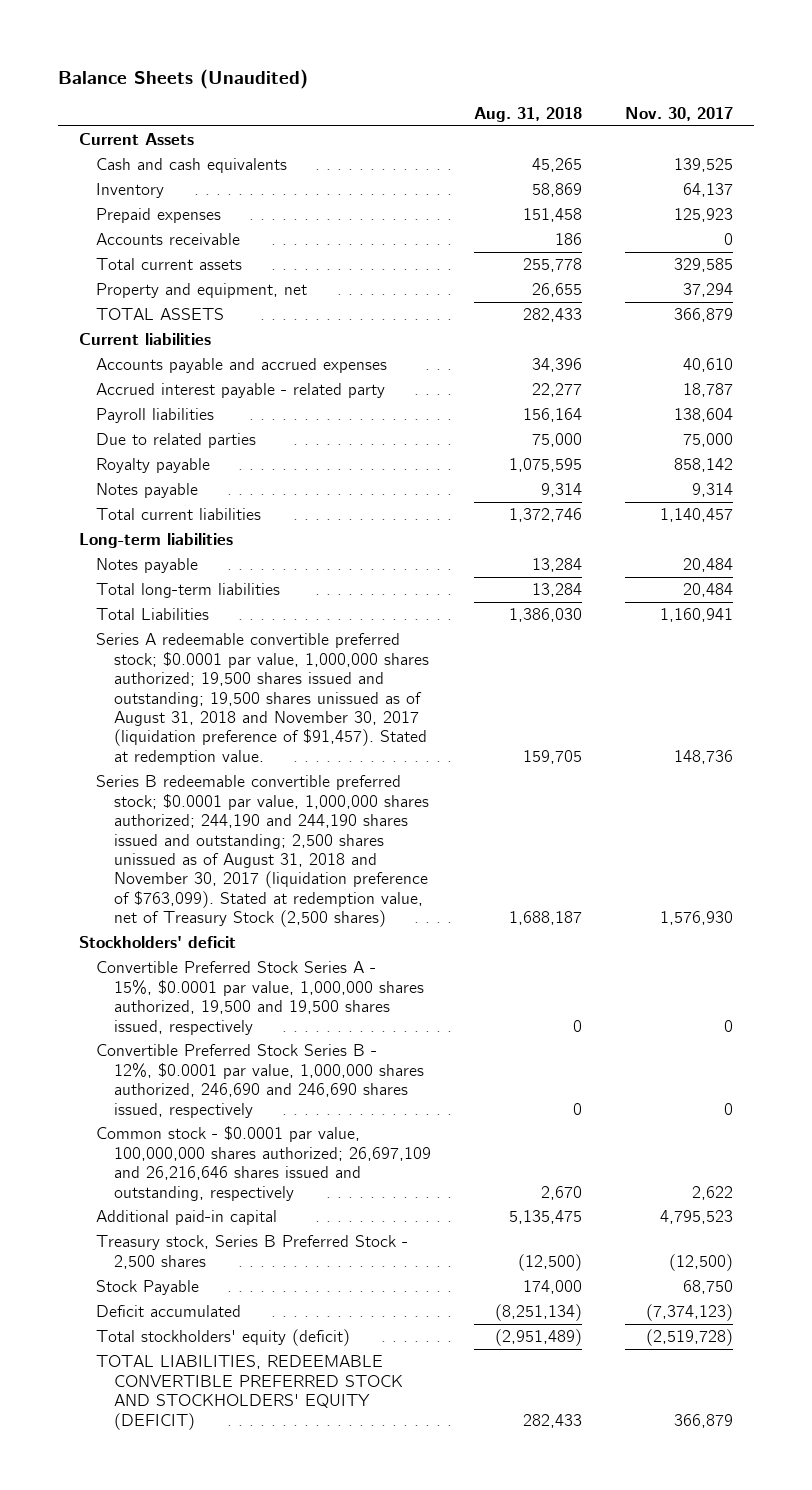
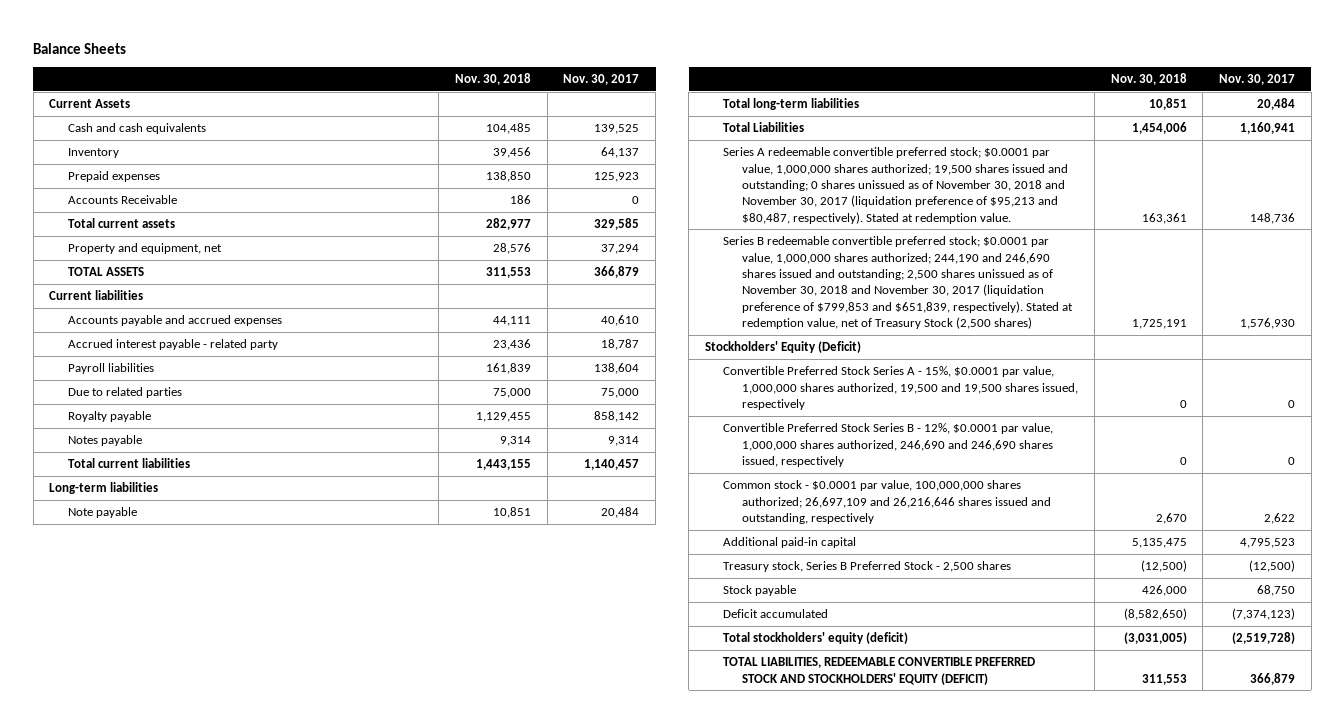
- Balance Sheets (Unaudited)
+ Balance Sheets
- | Aug. 31, 2018 | Nov. 30, 2017
+ | Nov. 30, 2018 | Nov. 30, 2017
- Accounts receivable | 186 | 0
+ Accounts Receivable | 186 | 0
- Notes payable | 13,284 | 20,484
+ Note payable | 10,851 | 20,484
- Series A redeemable convertible preferred stock; $0.0001 par value, 1,000,000 shares authorized; 19,500 shares issued and outstanding; 19,500 shares unissued as of August 31, 2018 and November 30, 2017 (liquidation preference of $91,457). Stated at redemption value. | 159,705 | 148,736
- Series B redeemable convertible preferred stock; $0.0001 par value, 1,000,000 shares authorized; 244,190 and 244,190 shares issued and outstanding; 2,500 shares unissued as of August 31, 2018 and November 30, 2017 (liquidation preference of $763,099). Stated at redemption value, net of Treasury Stock (2,500 shares) | 1,688,187 | 1,576,930
- Stockholders' deficit
+ Series A redeemable convertible preferred stock; $0.0001 par value, 1,000,000 shares authorized; 19,500 shares issued and outstanding; 0 shares unissued as of November 30, 2018 and November 30, 2017 (liquidation preference of $95,213 and $80,487, respectively). Stated at redemption value. | 163,361 | 148,736
+ Series B redeemable convertible preferred stock; $0.0001 par value, 1,000,000 shares authorized; 244,190 and 246,690 shares issued and outstanding; 2,500 shares unissued as of November 30, 2018 and November 30, 2017 (liquidation preference of $799,853 and $651,839, respectively). Stated at redemption value, net of Treasury Stock (2,500 shares) | 1,725,191 | 1,576,930
+ Stockholders' Equity (Deficit)
- Stock Payable | 174,000 | 68,750
+ Stock payable | 426,000 | 68,750

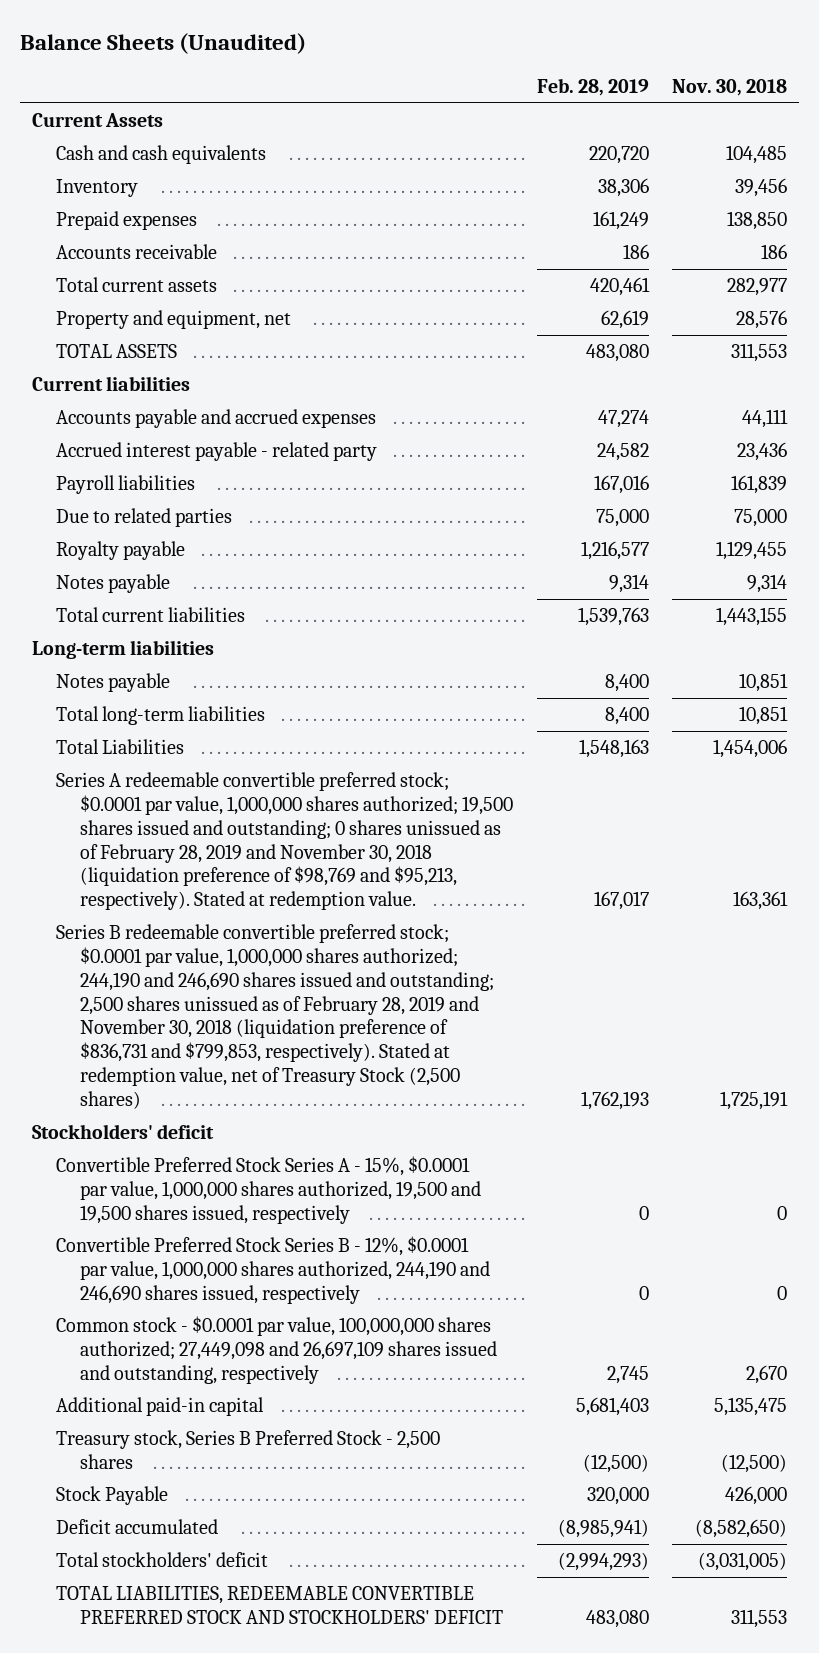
- Balance Sheets
+ Balance Sheets (Unaudited)
- | Nov. 30, 2018 | Nov. 30, 2017
+ | Feb. 28, 2019 | Nov. 30, 2018
- Accounts Receivable | 186 | 0
+ Accounts receivable | 186 | 186
- Note payable | 10,851 | 20,484
+ Notes payable | 8,400 | 10,851
- Series A redeemable convertible preferred stock; $0.0001 par value, 1,000,000 shares authorized; 19,500 shares issued and outstanding; 0 shares unissued as of November 30, 2018 and November 30, 2017 (liquidation preference of $95,213 and $80,487, respectively). Stated at redemption value. | 163,361 | 148,736
- Series B redeemable convertible preferred stock; $0.0001 par value, 1,000,000 shares authorized; 244,190 and 246,690 shares issued and outstanding; 2,500 shares unissued as of November 30, 2018 and November 30, 2017 (liquidation preference of $799,853 and $651,839, respectively). Stated at redemption value, net of Treasury Stock (2,500 shares) | 1,725,191 | 1,576,930
- Stockholders' Equity (Deficit)
+ Series A redeemable convertible preferred stock; $0.0001 par value, 1,000,000 shares authorized; 19,500 shares issued and outstanding; 0 shares unissued as of February 28, 2019 and November 30, 2018 (liquidation preference of $98,769 and $95,213, respectively). Stated at redemption value. | 167,017 | 163,361
+ Series B redeemable convertible preferred stock; $0.0001 par value, 1,000,000 shares authorized; 244,190 and 246,690 shares issued and outstanding; 2,500 shares unissued as of February 28, 2019 and November 30, 2018 (liquidation preference of $836,731 and $799,853, respectively). Stated at redemption value, net of Treasury Stock (2,500 shares) | 1,762,193 | 1,725,191
+ Stockholders' deficit
- Convertible Preferred Stock Series B - 12%, $0.0001 par value, 1,000,000 shares authorized, 246,690 and 246,690 shares issued, respectively | 0 | 0
- Common stock - $0.0001 par value, 100,000,000 shares authorized; 26,697,109 and 26,216,646 shares issued and outstanding, respectively | 2,670 | 2,622
+ Convertible Preferred Stock Series B - 12%, $0.0001 par value, 1,000,000 shares authorized, 244,190 and 246,690 shares issued, respectively | 0 | 0
+ Common stock - $0.0001 par value, 100,000,000 shares authorized; 27,449,098 and 26,697,109 shares issued and outstanding, respectively | 2,745 | 2,670
- Stock payable | 426,000 | 68,750
+ Stock Payable | 320,000 | 426,000
- Total stockholders' equity (deficit) | (3,031,005) | (2,519,728)
- TOTAL LIABILITIES, REDEEMABLE CONVERTIBLE PREFERRED STOCK AND STOCKHOLDERS' EQUITY (DEFICIT) | 311,553 | 366,879
+ Total stockholders' deficit | (2,994,293) | (3,031,005)
+ TOTAL LIABILITIES, REDEEMABLE CONVERTIBLE PREFERRED STOCK AND STOCKHOLDERS' DEFICIT | 483,080 | 311,553

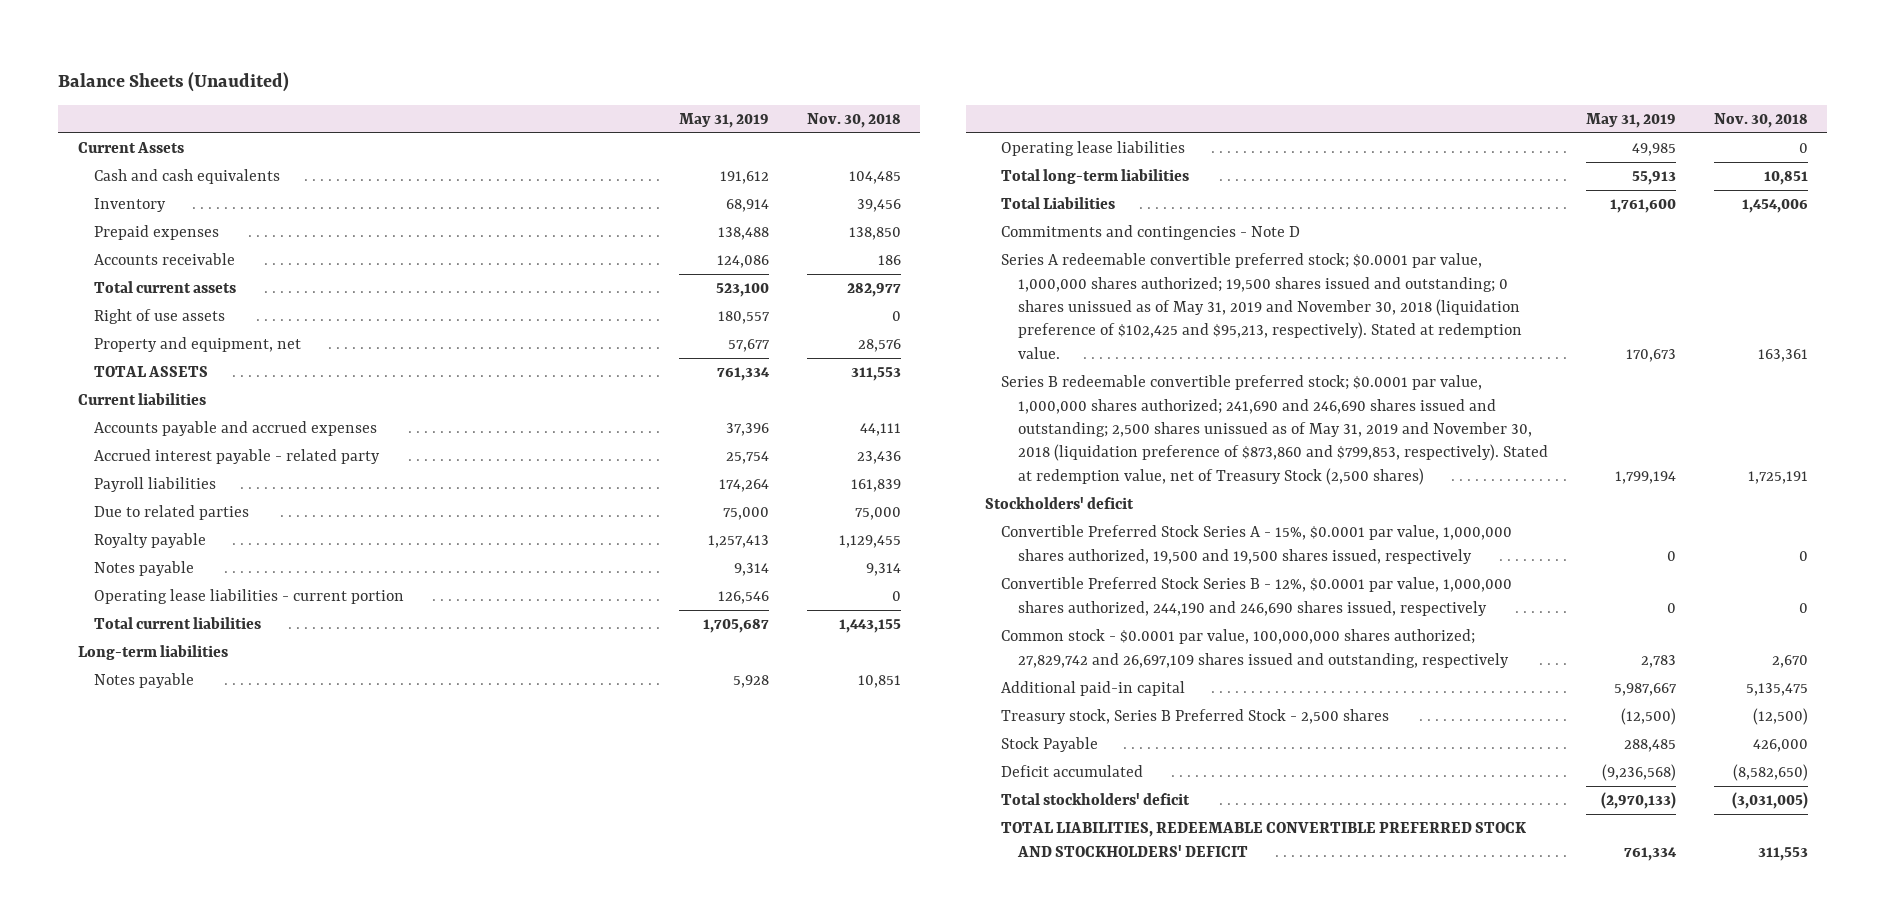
- | Feb. 28, 2019 | Nov. 30, 2018
+ | May 31, 2019 | Nov. 30, 2018
+ Right of use assets | 180,557 | 0
+ Operating lease liabilities - current portion | 126,546 | 0
+ Operating lease liabilities | 49,985 | 0
- Series A redeemable convertible preferred stock; $0.0001 par value, 1,000,000 shares authorized; 19,500 shares issued and outstanding; 0 shares unissued as of February 28, 2019 and November 30, 2018 (liquidation preference of $98,769 and $95,213, respectively). Stated at redemption value. | 167,017 | 163,361
- Series B redeemable convertible preferred stock; $0.0001 par value, 1,000,000 shares authorized; 244,190 and 246,690 shares issued and outstanding; 2,500 shares unissued as of February 28, 2019 and November 30, 2018 (liquidation preference of $836,731 and $799,853, respectively). Stated at redemption value, net of Treasury Stock (2,500 shares) | 1,762,193 | 1,725,191
+ Commitments and contingencies - Note D
+ Series A redeemable convertible preferred stock; $0.0001 par value, 1,000,000 shares authorized; 19,500 shares issued and outstanding; 0 shares unissued as of May 31, 2019 and November 30, 2018 (liquidation preference of $102,425 and $95,213, respectively). Stated at redemption value. | 170,673 | 163,361
+ Series B redeemable convertible preferred stock; $0.0001 par value, 1,000,000 shares authorized; 241,690 and 246,690 shares issued and outstanding; 2,500 shares unissued as of May 31, 2019 and November 30, 2018 (liquidation preference of $873,860 and $799,853, respectively). Stated at redemption value, net of Treasury Stock (2,500 shares) | 1,799,194 | 1,725,191
- Common stock - $0.0001 par value, 100,000,000 shares authorized; 27,449,098 and 26,697,109 shares issued and outstanding, respectively | 2,745 | 2,670
+ Common stock - $0.0001 par value, 100,000,000 shares authorized; 27,829,742 and 26,697,109 shares issued and outstanding, respectively | 2,783 | 2,670

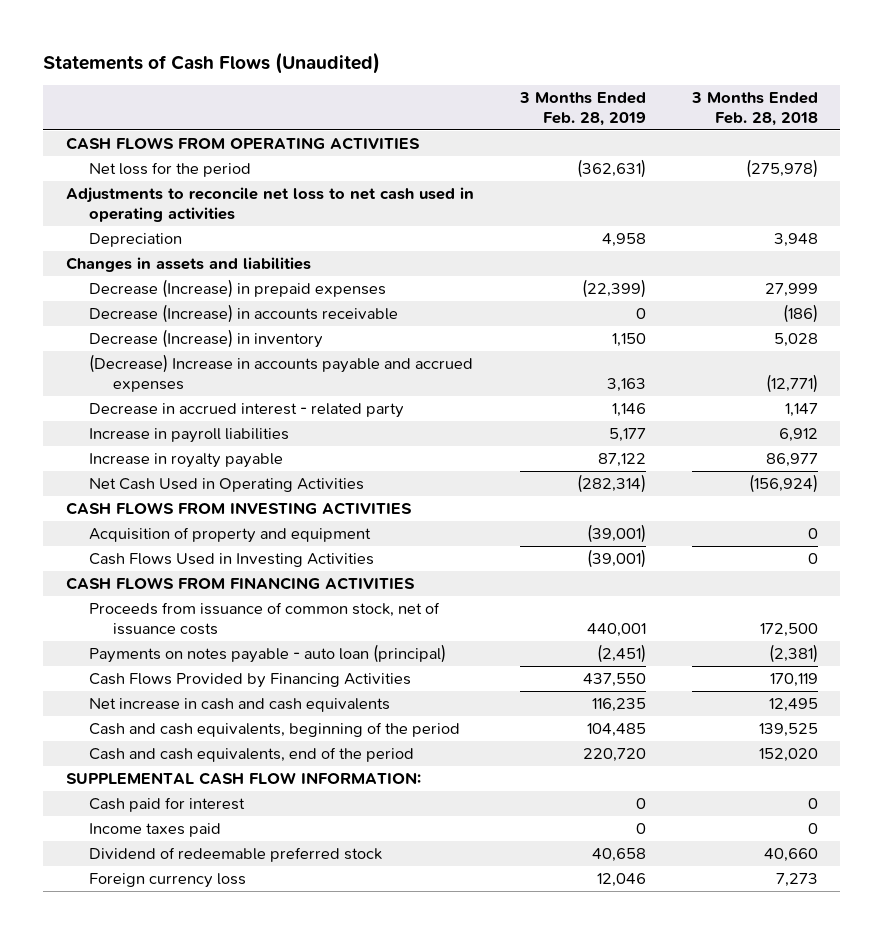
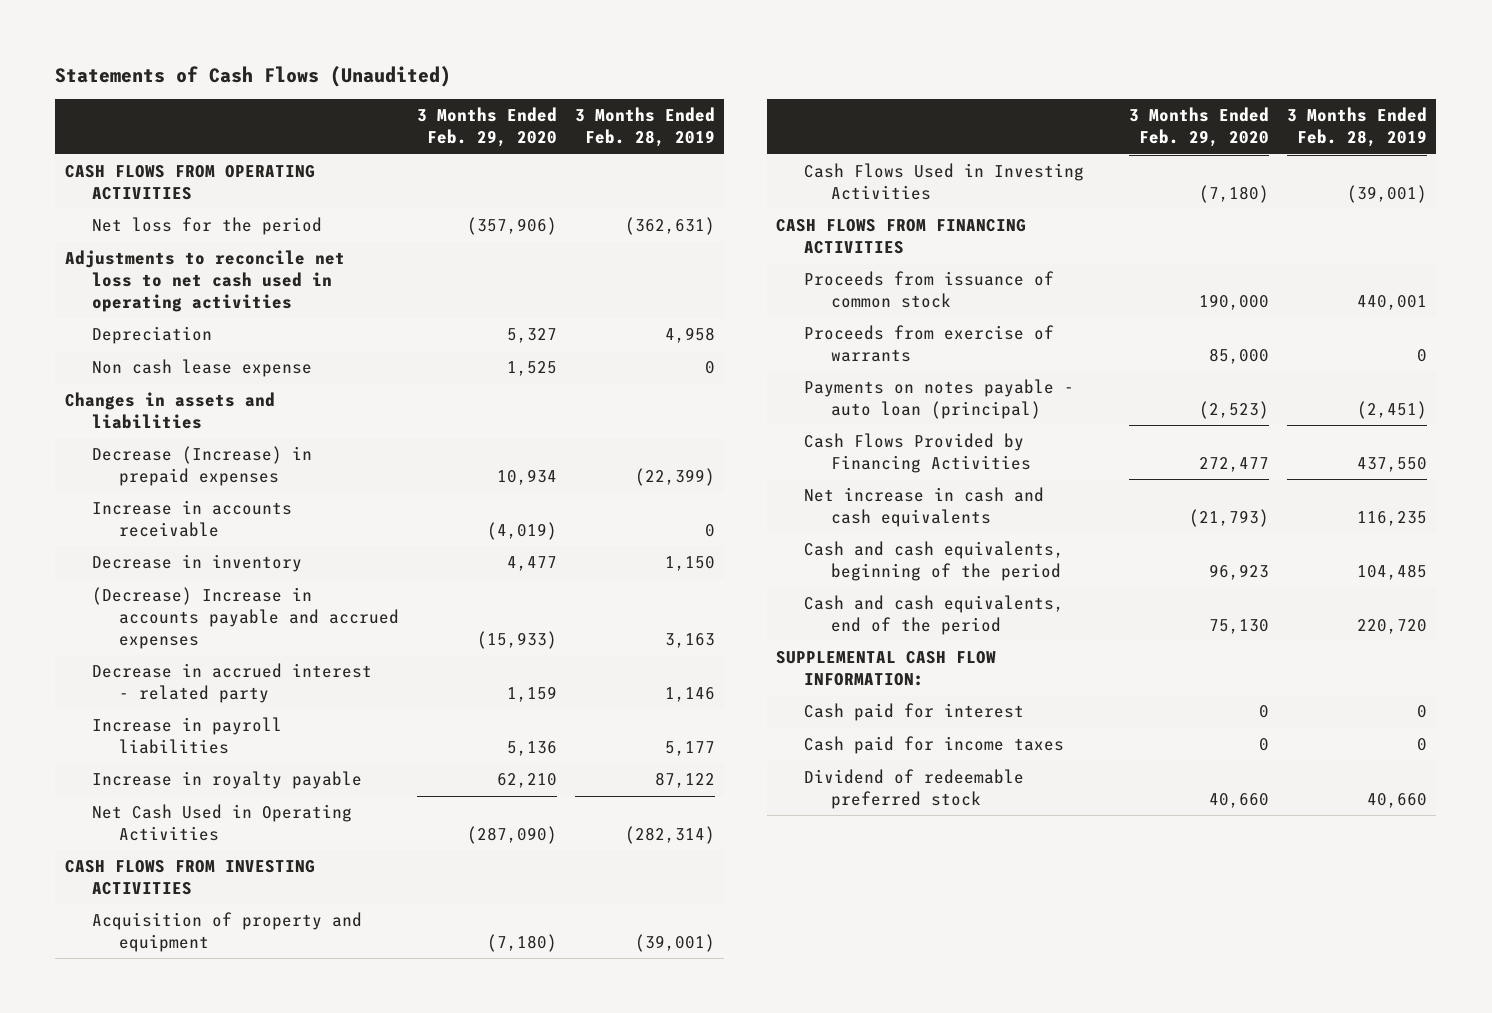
- | 3 Months Ended Feb. 28, 2019 | 3 Months Ended Feb. 28, 2018
+ | 3 Months Ended Feb. 29, 2020 | 3 Months Ended Feb. 28, 2019
+ Non cash lease expense | 1,525 | 0
- Decrease (Increase) in accounts receivable | 0 | (186)
- Decrease (Increase) in inventory | 1,150 | 5,028
+ Increase in accounts receivable | (4,019) | 0
+ Decrease in inventory | 4,477 | 1,150
- Proceeds from issuance of common stock, net of issuance costs | 440,001 | 172,500
+ Proceeds from issuance of common stock | 190,000 | 440,001
+ Proceeds from exercise of warrants | 85,000 | 0
- Income taxes paid | 0 | 0
- Dividend of redeemable preferred stock | 40,658 | 40,660
- Foreign currency loss | 12,046 | 7,273
+ Cash paid for income taxes | 0 | 0
+ Dividend of redeemable preferred stock | 40,660 | 40,660

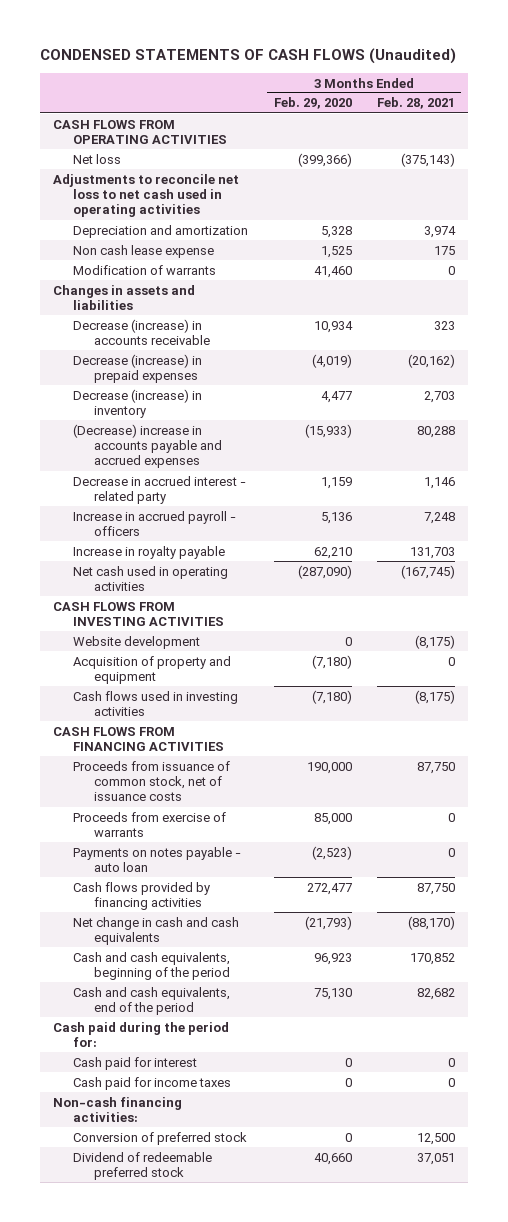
- Statements of Cash Flows (Unaudited)
+ CONDENSED STATEMENTS OF CASH FLOWS (Unaudited)
- | 3 Months Ended Feb. 29, 2020 | 3 Months Ended Feb. 28, 2019
+ | 3 Months Ended Feb. 29, 2020 | 3 Months Ended Feb. 28, 2021
- Net loss for the period | (357,906) | (362,631)
+ Net loss | (399,366) | (375,143)
- Depreciation | 5,327 | 4,958
+ Depreciation and amortization | 5,328 | 3,974
+ Modification of warrants | 41,460 | 0
- Decrease (Increase) in prepaid expenses | 10,934 | (22,399)
- Increase in accounts receivable | (4,019) | 0
- Decrease in inventory | 4,477 | 1,150
- (Decrease) Increase in accounts payable and accrued expenses | (15,933) | 3,163
+ Decrease (increase) in accounts receivable | 10,934 | 323
+ Decrease (increase) in prepaid expenses | (4,019) | (20,162)
+ Decrease (increase) in inventory | 4,477 | 2,703
+ (Decrease) increase in accounts payable and accrued expenses | (15,933) | 80,288
- Increase in payroll liabilities | 5,136 | 5,177
+ Increase in accrued payroll - officers | 5,136 | 7,248
- Net Cash Used in Operating Activities | (287,090) | (282,314)
+ Net cash used in operating activities | (287,090) | (167,745)
+ Website development | 0 | (8,175)
- Cash Flows Used in Investing Activities | (7,180) | (39,001)
+ Cash flows used in investing activities | (7,180) | (8,175)
- Proceeds from issuance of common stock | 190,000 | 440,001
+ Proceeds from issuance of common stock, net of issuance costs | 190,000 | 87,750
- Payments on notes payable - auto loan (principal) | (2,523) | (2,451)
- Cash Flows Provided by Financing Activities | 272,477 | 437,550
- Net increase in cash and cash equivalents | (21,793) | 116,235
+ Payments on notes payable - auto loan | (2,523) | 0
+ Cash flows provided by financing activities | 272,477 | 87,750
+ Net change in cash and cash equivalents | (21,793) | (88,170)
- SUPPLEMENTAL CASH FLOW INFORMATION:
+ Cash paid during the period for:
+ Non-cash financing activities:
+ Conversion of preferred stock | 0 | 12,500

